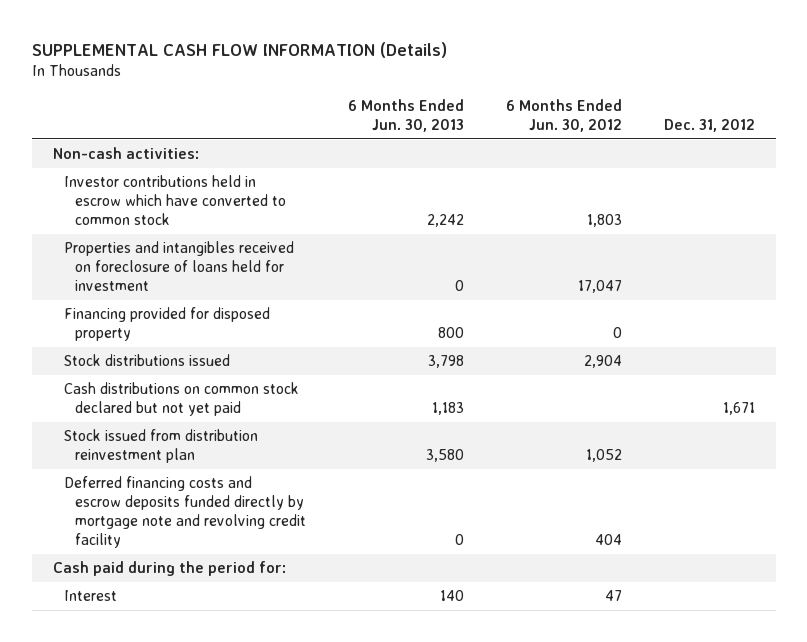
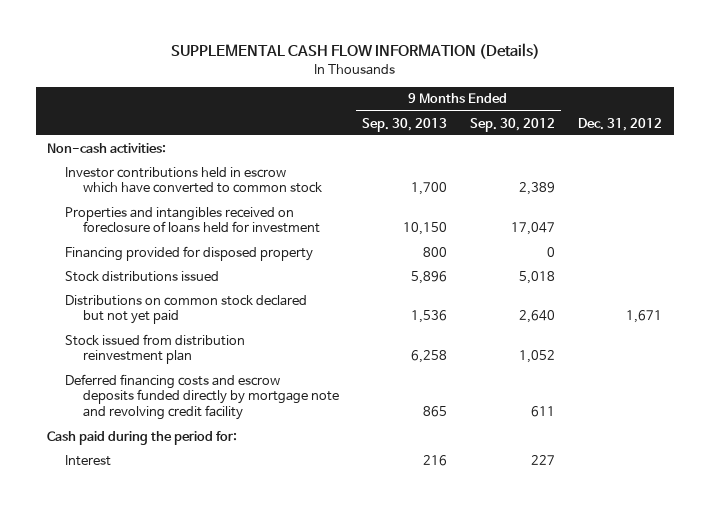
- | 6 Months Ended Jun. 30, 2013 | 6 Months Ended Jun. 30, 2012 | Dec. 31, 2012
+ | 9 Months Ended Sep. 30, 2013 | 9 Months Ended Sep. 30, 2012 | Dec. 31, 2012
- Cash distributions on common stock declared but not yet paid | 1,183 | | 1,671
+ Distributions on common stock declared but not yet paid | 1,536 | 2,640 | 1,671

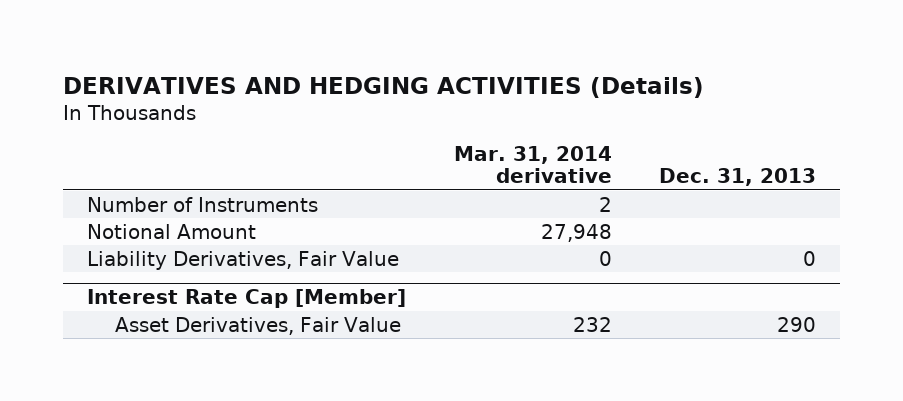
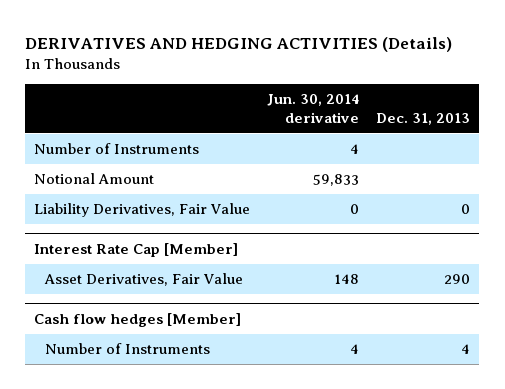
- | Mar. 31, 2014 derivative | Dec. 31, 2013
+ | Jun. 30, 2014 derivative | Dec. 31, 2013
+ Cash flow hedges [Member]
+ Number of Instruments | 4 | 4

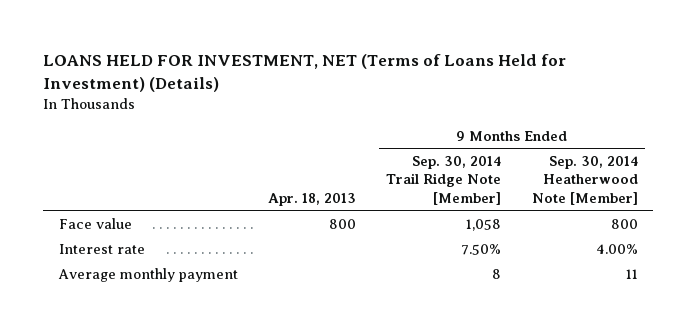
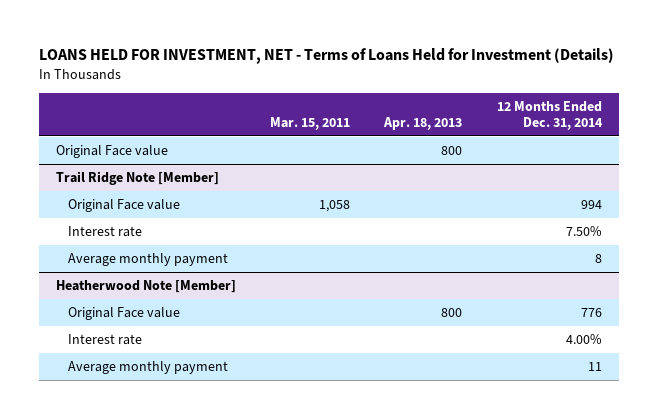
- LOANS HELD FOR INVESTMENT, NET (Terms of Loans Held for Investment) (Details)
+ LOANS HELD FOR INVESTMENT, NET - Terms of Loans Held for Investment (Details)
- | Apr. 18, 2013 | 9 Months Ended Sep. 30, 2014 Trail Ridge Note [Member] | 9 Months Ended Sep. 30, 2014 Heatherwood Note [Member]
+ | Mar. 15, 2011 | Apr. 18, 2013 | 12 Months Ended Dec. 31, 2014
- Face value | 800 | 1,058 | 800
- Interest rate | | 7.50% | 4.00%
- Average monthly payment | | 8 | 11
+ Original Face value | | 800 |
+ Trail Ridge Note [Member]
+ Original Face value | 1,058 | | 994
+ Interest rate | | | 7.50%
+ Average monthly payment | | | 8
+ Heatherwood Note [Member]
+ Original Face value | | 800 | 776
+ Interest rate | | | 4.00%
+ Average monthly payment | | | 11

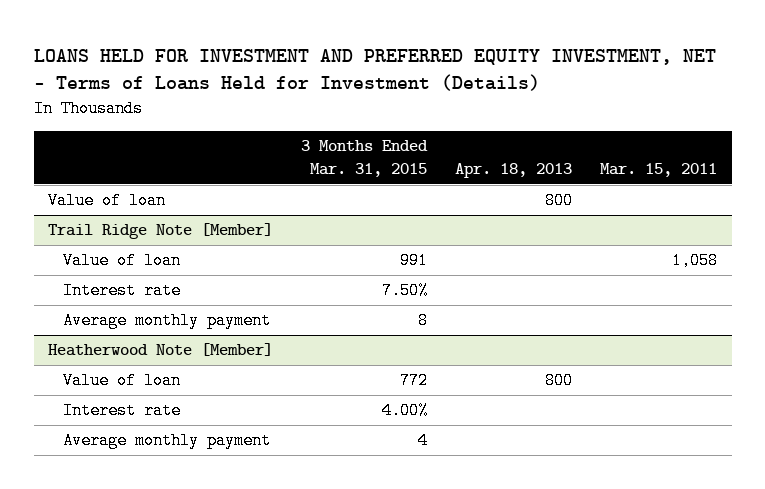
- LOANS HELD FOR INVESTMENT, NET - Terms of Loans Held for Investment (Details)
+ LOANS HELD FOR INVESTMENT AND PREFERRED EQUITY INVESTMENT, NET - Terms of Loans Held for Investment (Details)
- | Mar. 15, 2011 | Apr. 18, 2013 | 12 Months Ended Dec. 31, 2014
+ | 3 Months Ended Mar. 31, 2015 | Apr. 18, 2013 | Mar. 15, 2011
- Original Face value | | 800 |
+ Value of loan | | 800 |
@ Trail Ridge Note [Member]
- Original Face value | 1,058 | | 994
+ Value of loan | 991 | | 1,058
@ Heatherwood Note [Member]
- Original Face value | | 800 | 776
+ Value of loan | 772 | 800 |

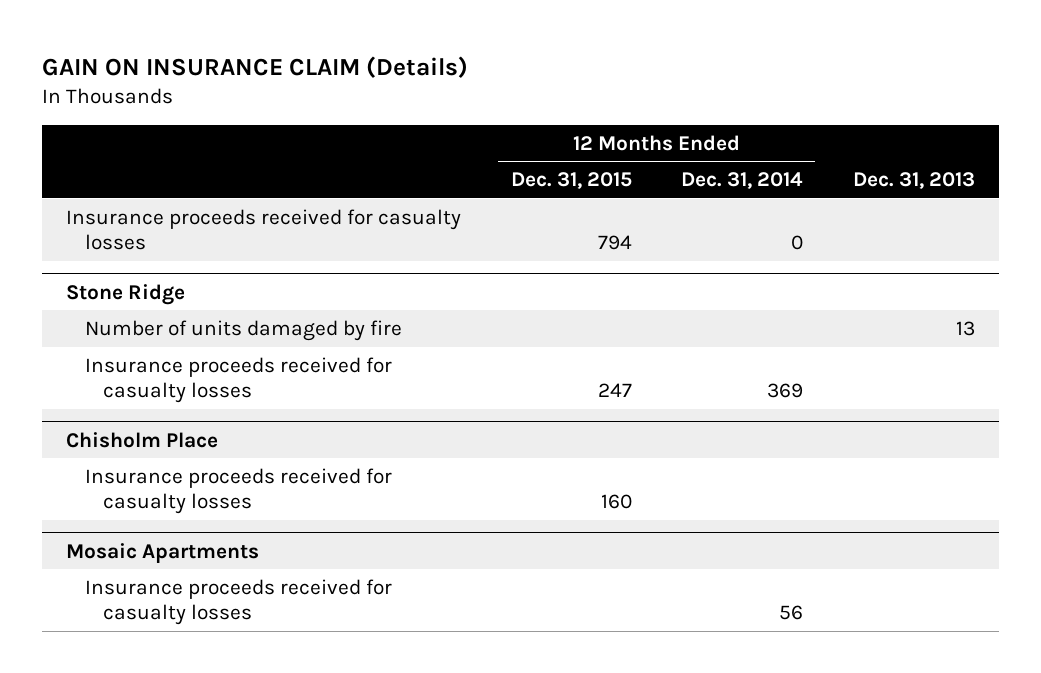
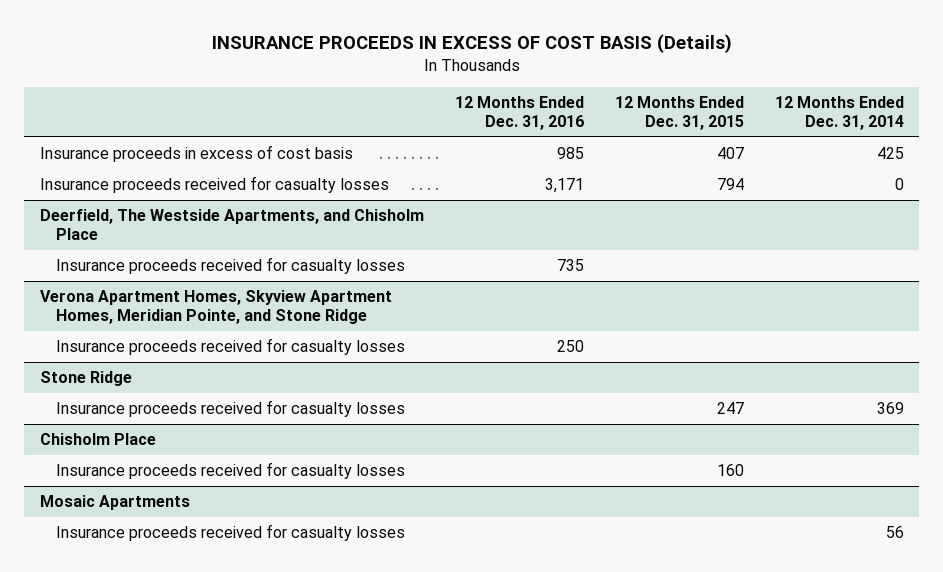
- GAIN ON INSURANCE CLAIM (Details)
+ INSURANCE PROCEEDS IN EXCESS OF COST BASIS (Details)
- | 12 Months Ended Dec. 31, 2015 | 12 Months Ended Dec. 31, 2014 | Dec. 31, 2013
+ | 12 Months Ended Dec. 31, 2016 | 12 Months Ended Dec. 31, 2015 | 12 Months Ended Dec. 31, 2014
+ Insurance proceeds in excess of cost basis | 985 | 407 | 425
+ Deerfield, The Westside Apartments, and Chisholm Place
+ Insurance proceeds received for casualty losses | 735 | |
+ Verona Apartment Homes, Skyview Apartment Homes, Meridian Pointe, and Stone Ridge
+ Insurance proceeds received for casualty losses | 250 | |
@ Stone Ridge
- Number of units damaged by fire | | | 13

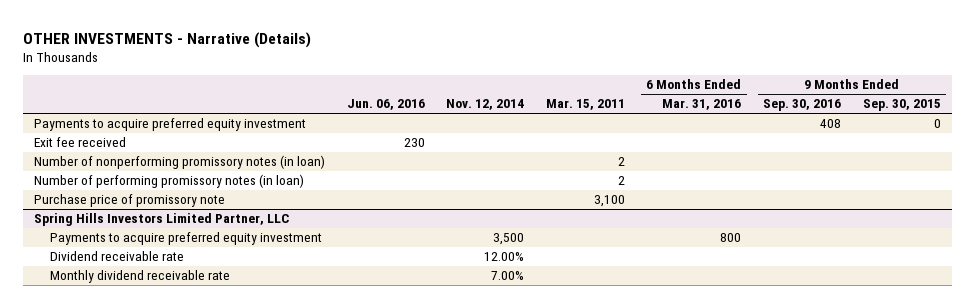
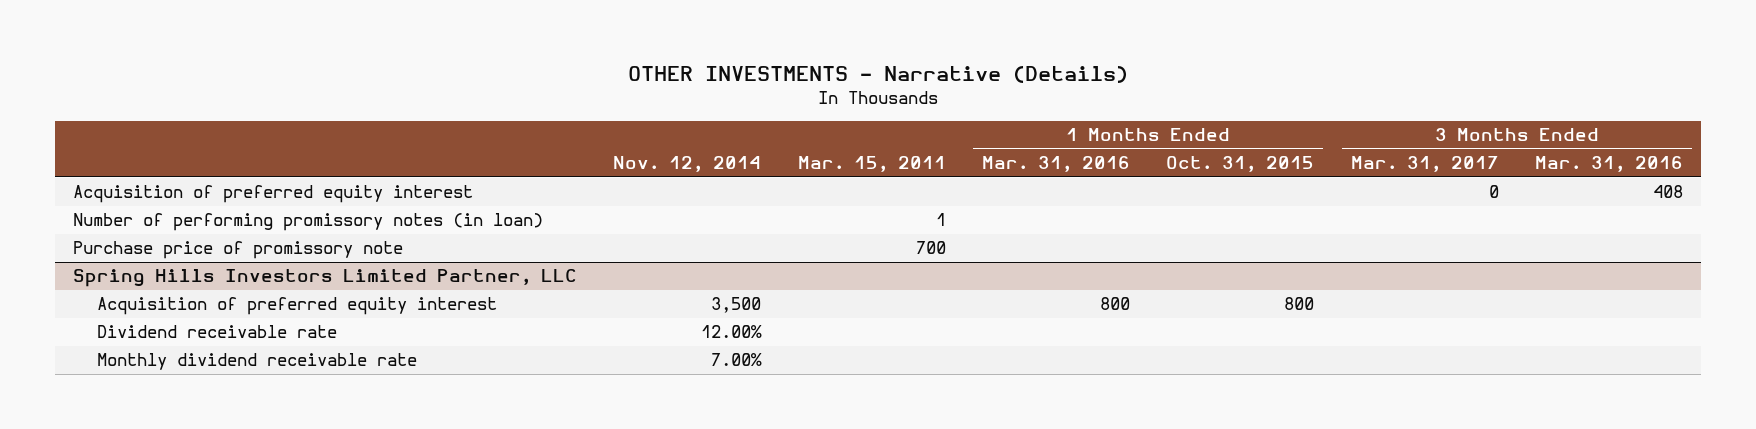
- | Jun. 06, 2016 | Nov. 12, 2014 | Mar. 15, 2011 | 6 Months Ended Mar. 31, 2016 | 9 Months Ended Sep. 30, 2016 | 9 Months Ended Sep. 30, 2015
+ | Nov. 12, 2014 | Mar. 15, 2011 | 1 Months Ended Mar. 31, 2016 | 1 Months Ended Oct. 31, 2015 | 3 Months Ended Mar. 31, 2017 | 3 Months Ended Mar. 31, 2016
- Payments to acquire preferred equity investment | | | | | 408 | 0
- Exit fee received | 230 | | | | |
- Number of nonperforming promissory notes (in loan) | | | 2 | | |
- Number of performing promissory notes (in loan) | | | 2 | | |
- Purchase price of promissory note | | | 3,100 | | |
+ Acquisition of preferred equity interest | | | | | 0 | 408
+ Number of performing promissory notes (in loan) | | 1 | | | |
+ Purchase price of promissory note | | 700 | | | |
@ Spring Hills Investors Limited Partner, LLC
- Payments to acquire preferred equity investment | | 3,500 | | 800 | |
+ Acquisition of preferred equity interest | 3,500 | | 800 | 800 | |

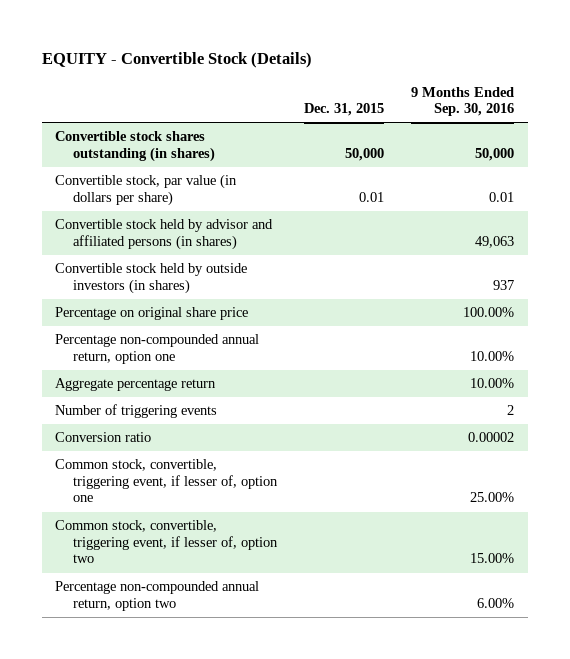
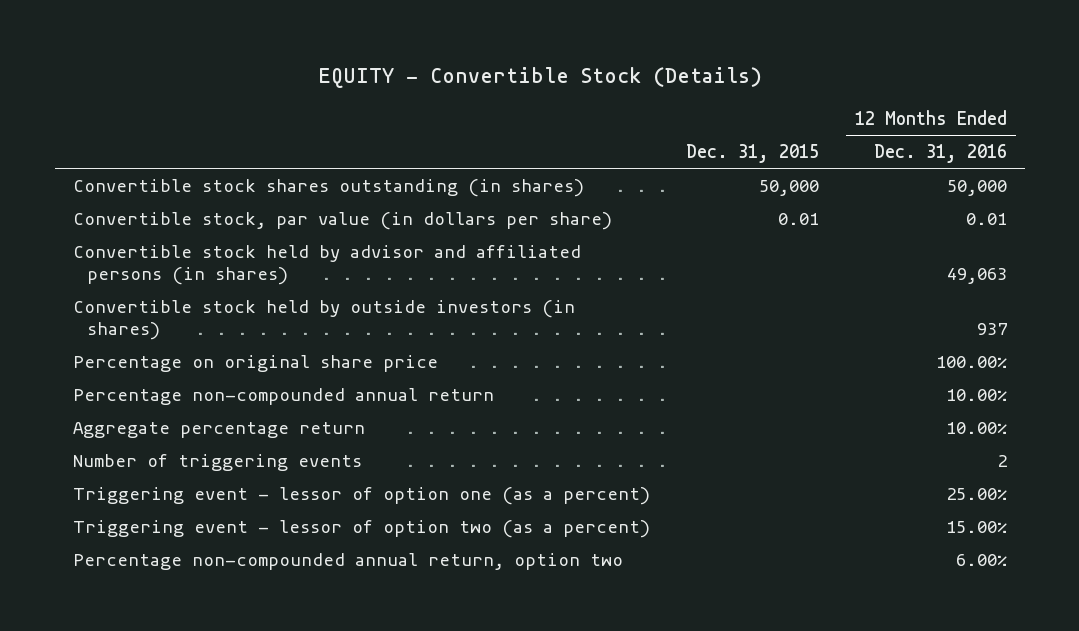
- | Dec. 31, 2015 | 9 Months Ended Sep. 30, 2016
+ | Dec. 31, 2015 | 12 Months Ended Dec. 31, 2016
- Percentage non-compounded annual return, option one | | 10.00%
+ Percentage non-compounded annual return | | 10.00%
- Conversion ratio | | 0.00002
- Common stock, convertible, triggering event, if lesser of, option one | | 25.00%
- Common stock, convertible, triggering event, if lesser of, option two | | 15.00%
+ Triggering event - lessor of option one (as a percent) | | 25.00%
+ Triggering event - lessor of option two (as a percent) | | 15.00%

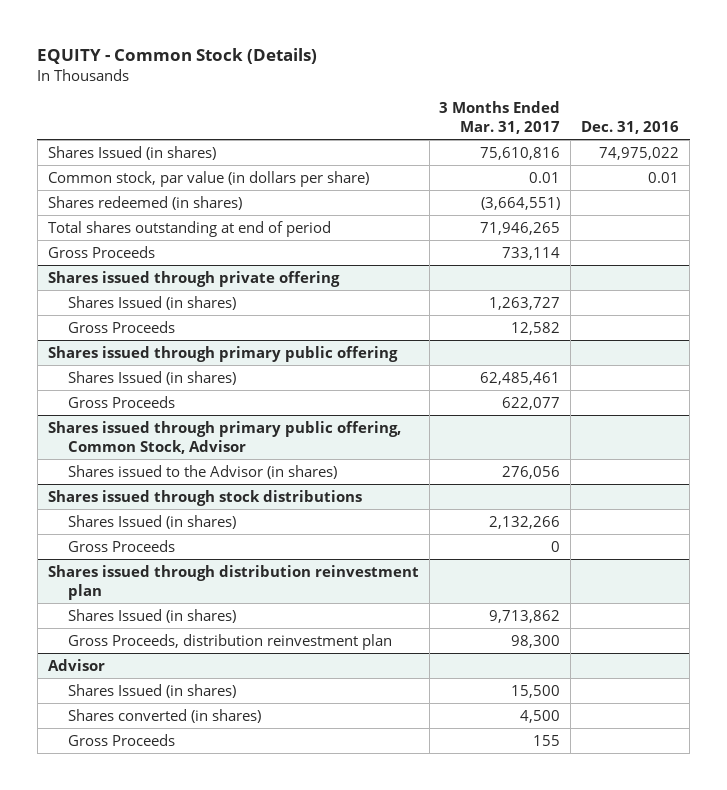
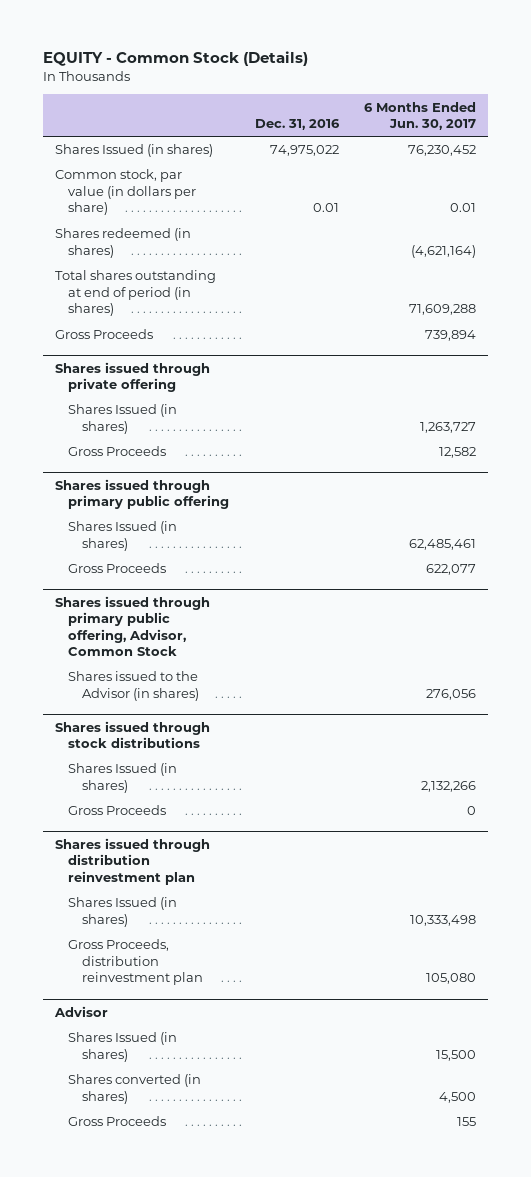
- | 3 Months Ended Mar. 31, 2017 | Dec. 31, 2016
+ | Dec. 31, 2016 | 6 Months Ended Jun. 30, 2017
- Total shares outstanding at end of period | 71,946,265 |
+ Total shares outstanding at end of period (in shares) | | 71,609,288
- Shares issued through primary public offering, Common Stock, Advisor
+ Shares issued through primary public offering, Advisor, Common Stock

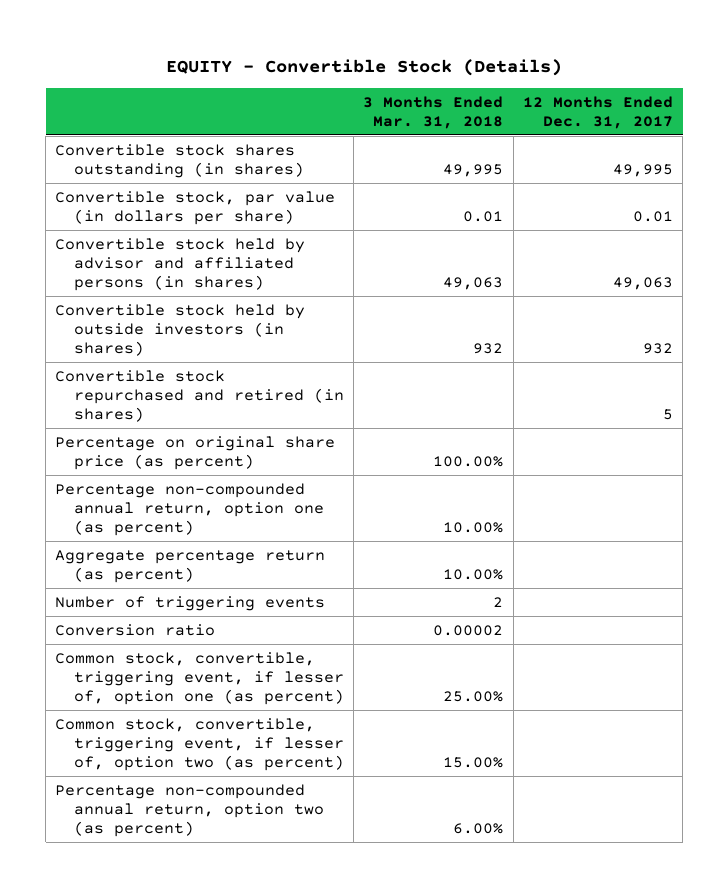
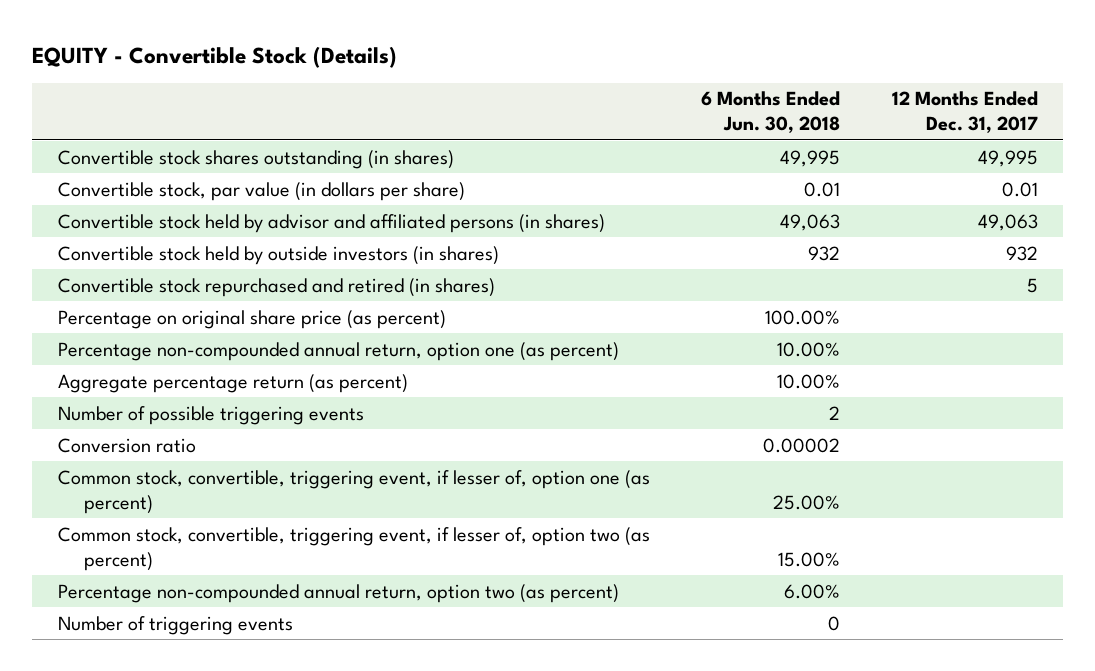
- | 3 Months Ended Mar. 31, 2018 | 12 Months Ended Dec. 31, 2017
+ | 6 Months Ended Jun. 30, 2018 | 12 Months Ended Dec. 31, 2017
+ Number of possible triggering events | 2 |
moved down: Number of triggering events | 0 |

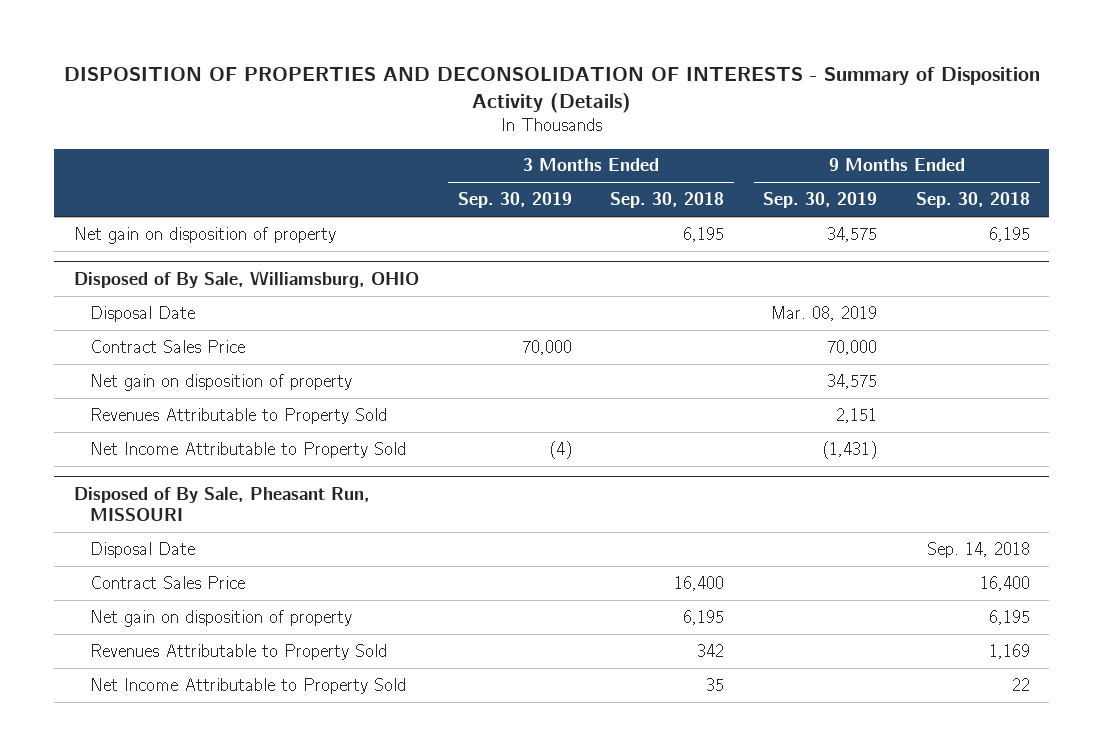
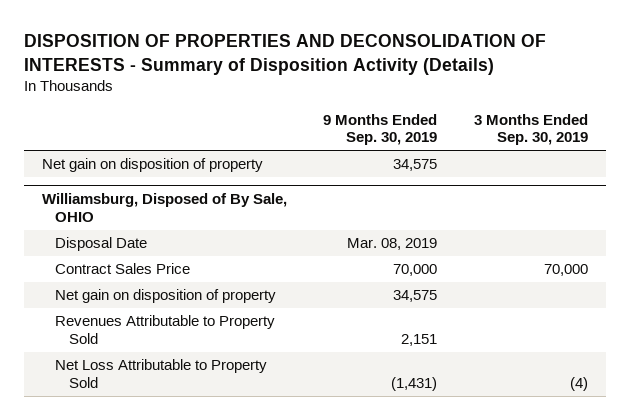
- | 3 Months Ended Sep. 30, 2019 | 3 Months Ended Sep. 30, 2018 | 9 Months Ended Sep. 30, 2019 | 9 Months Ended Sep. 30, 2018
+ | 9 Months Ended Sep. 30, 2019 | 3 Months Ended Sep. 30, 2019
- Disposed of By Sale, Williamsburg, OHIO
+ Williamsburg, Disposed of By Sale, OHIO
- Net Income Attributable to Property Sold | (4) | | (1,431) |
- Disposed of By Sale, Pheasant Run, MISSOURI
- Disposal Date | | | | Sep. 14, 2018
- Contract Sales Price | | 16,400 | | 16,400
- Net gain on disposition of property | | 6,195 | | 6,195
- Revenues Attributable to Property Sold | | 342 | | 1,169
- Net Income Attributable to Property Sold | | 35 | | 22
+ Net Loss Attributable to Property Sold | (1,431) | (4)

